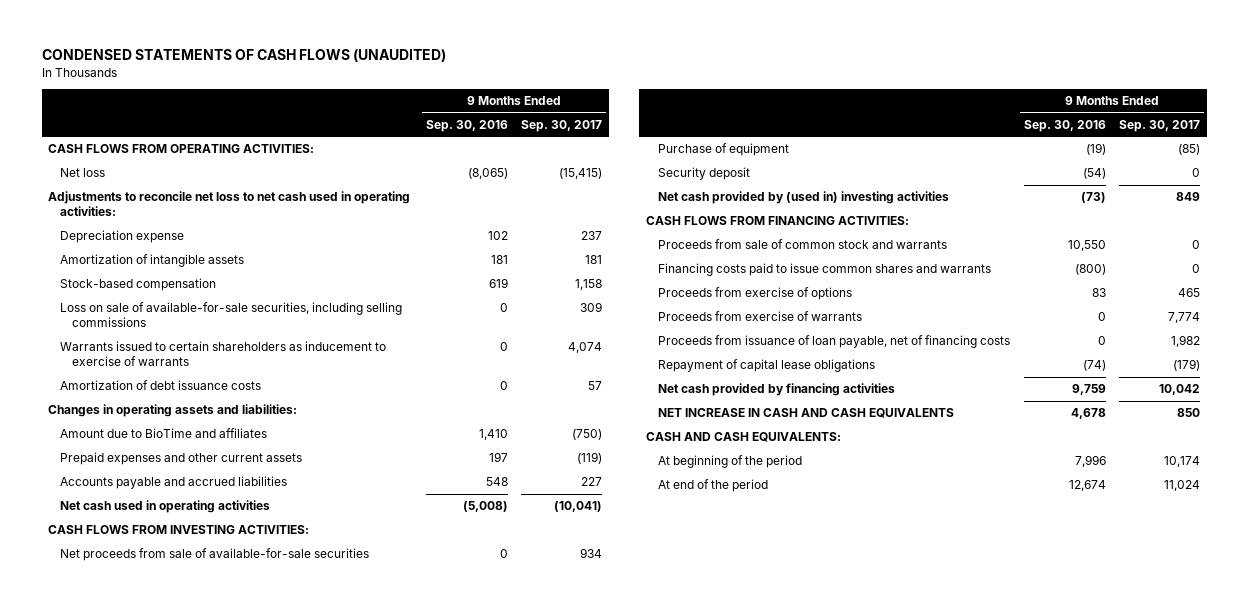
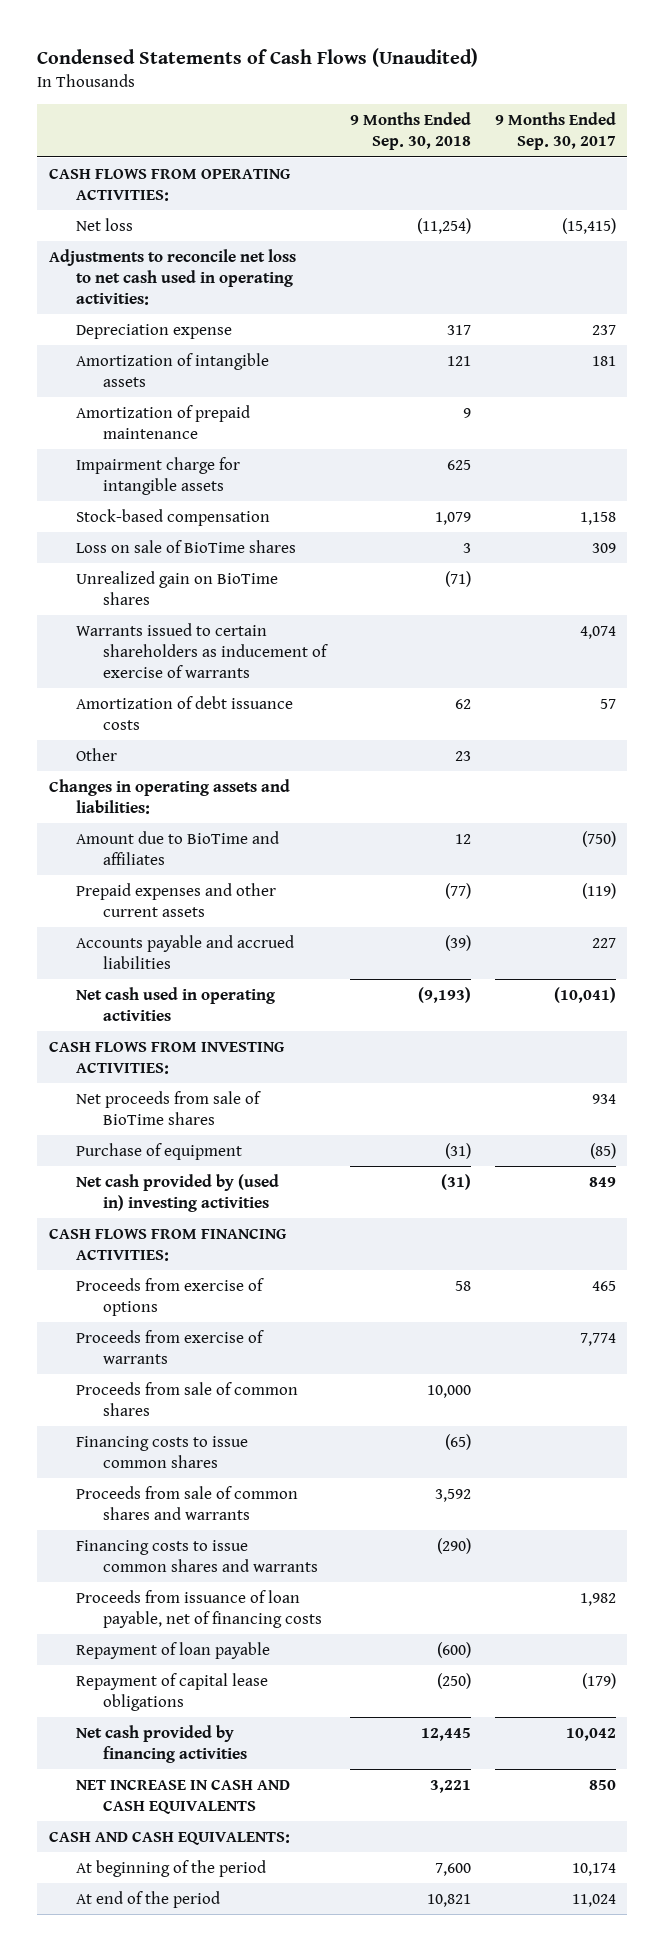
- CONDENSED STATEMENTS OF CASH FLOWS (UNAUDITED)
+ Condensed Statements of Cash Flows (Unaudited)
- | 9 Months Ended Sep. 30, 2016 | 9 Months Ended Sep. 30, 2017
+ | 9 Months Ended Sep. 30, 2018 | 9 Months Ended Sep. 30, 2017
+ Amortization of prepaid maintenance | 9 |
+ Impairment charge for intangible assets | 625 |
- Loss on sale of available-for-sale securities, including selling commissions | 0 | 309
- Warrants issued to certain shareholders as inducement to exercise of warrants | 0 | 4,074
+ Loss on sale of BioTime shares | 3 | 309
+ Unrealized gain on BioTime shares | (71) |
+ Warrants issued to certain shareholders as inducement of exercise of warrants | | 4,074
+ Other | 23 |
- Net proceeds from sale of available-for-sale securities | 0 | 934
+ Net proceeds from sale of BioTime shares | | 934
- Security deposit | (54) | 0
- Proceeds from sale of common stock and warrants | 10,550 | 0
- Financing costs paid to issue common shares and warrants | (800) | 0
+ Proceeds from sale of common shares | 10,000 |
+ Financing costs to issue common shares | (65) |
+ Proceeds from sale of common shares and warrants | 3,592 |
+ Financing costs to issue common shares and warrants | (290) |
+ Repayment of loan payable | (600) |

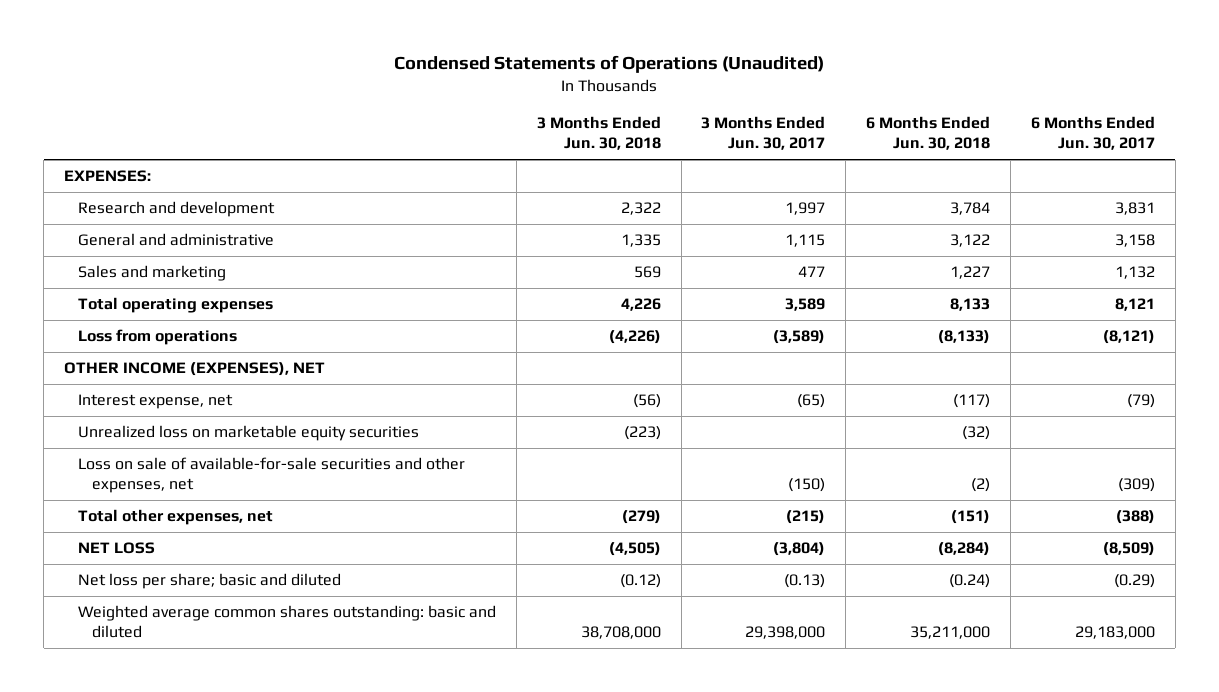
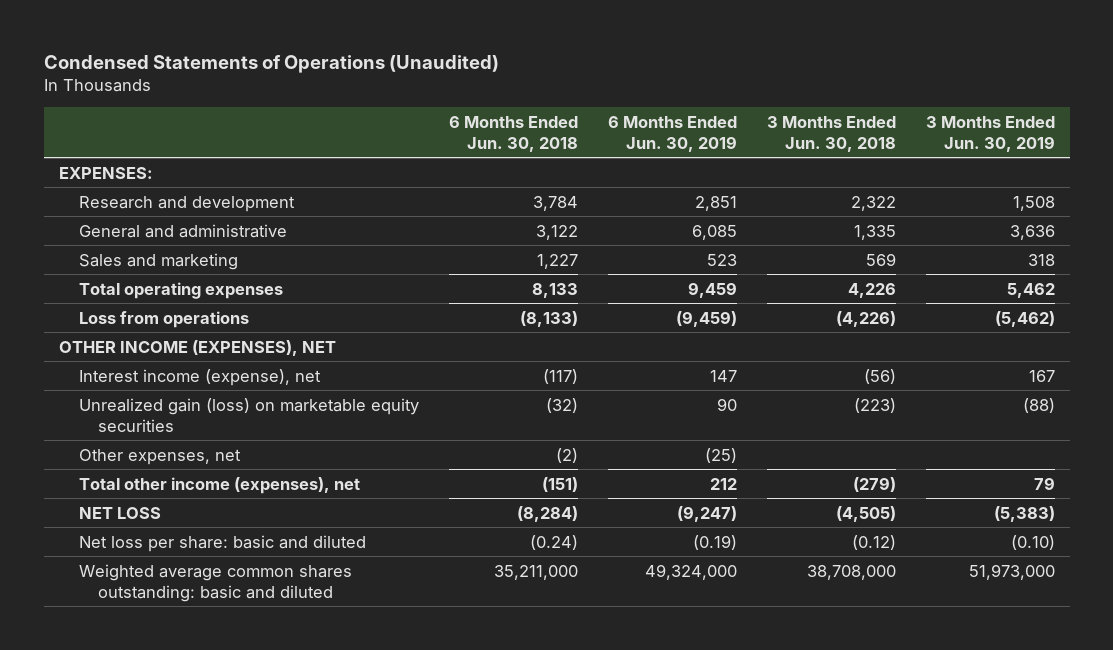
- | 3 Months Ended Jun. 30, 2018 | 3 Months Ended Jun. 30, 2017 | 6 Months Ended Jun. 30, 2018 | 6 Months Ended Jun. 30, 2017
+ | 6 Months Ended Jun. 30, 2018 | 6 Months Ended Jun. 30, 2019 | 3 Months Ended Jun. 30, 2018 | 3 Months Ended Jun. 30, 2019
- Interest expense, net | (56) | (65) | (117) | (79)
- Unrealized loss on marketable equity securities | (223) | | (32) |
- Loss on sale of available-for-sale securities and other expenses, net | | (150) | (2) | (309)
- Total other expenses, net | (279) | (215) | (151) | (388)
+ Interest income (expense), net | (117) | 147 | (56) | 167
+ Unrealized gain (loss) on marketable equity securities | (32) | 90 | (223) | (88)
+ Other expenses, net | (2) | (25) | |
+ Total other income (expenses), net | (151) | 212 | (279) | 79
- Net loss per share; basic and diluted | (0.12) | (0.13) | (0.24) | (0.29)
+ Net loss per share: basic and diluted | (0.24) | (0.19) | (0.12) | (0.10)

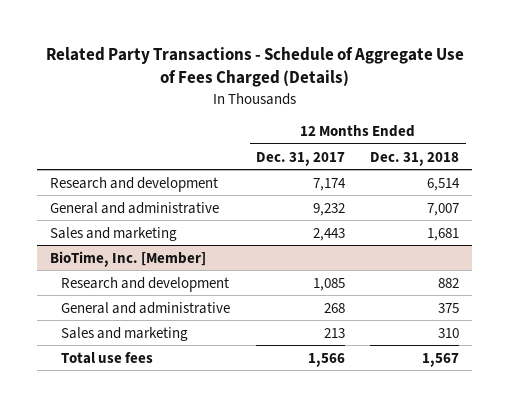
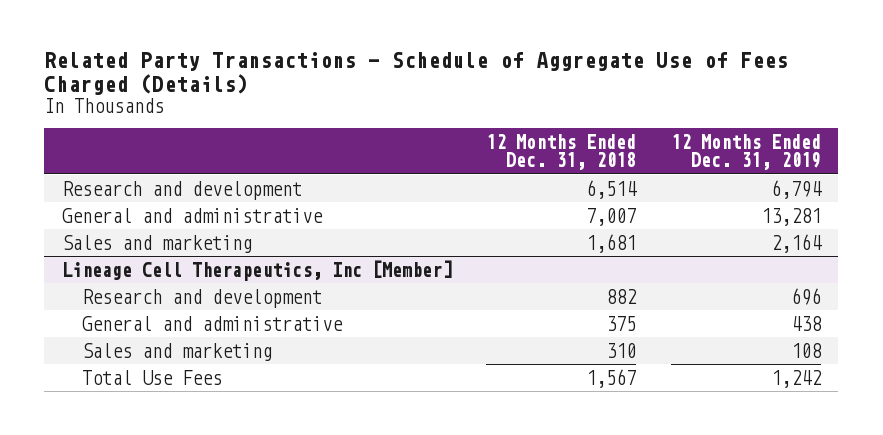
- | 12 Months Ended Dec. 31, 2017 | 12 Months Ended Dec. 31, 2018
+ | 12 Months Ended Dec. 31, 2018 | 12 Months Ended Dec. 31, 2019
- BioTime, Inc. [Member]
+ Lineage Cell Therapeutics, Inc [Member]
- Total use fees | 1,566 | 1,567
+ Total Use Fees | 1,567 | 1,242

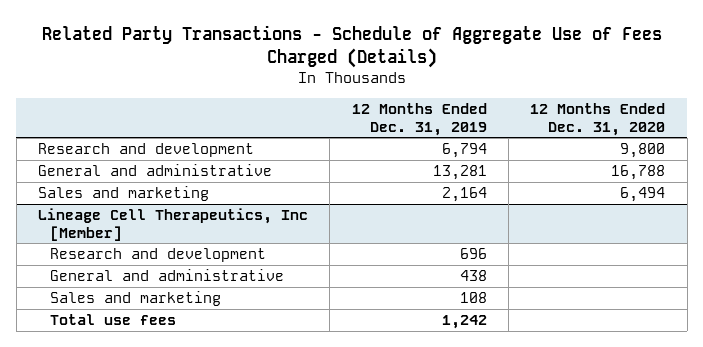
- | 12 Months Ended Dec. 31, 2018 | 12 Months Ended Dec. 31, 2019
+ | 12 Months Ended Dec. 31, 2019 | 12 Months Ended Dec. 31, 2020
@ Lineage Cell Therapeutics, Inc [Member]
- Total Use Fees | 1,567 | 1,242
+ Total use fees | 1,242 |

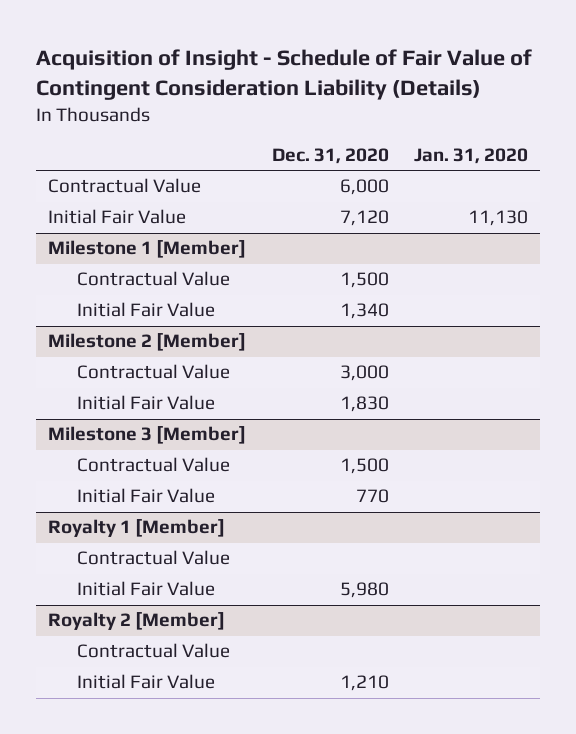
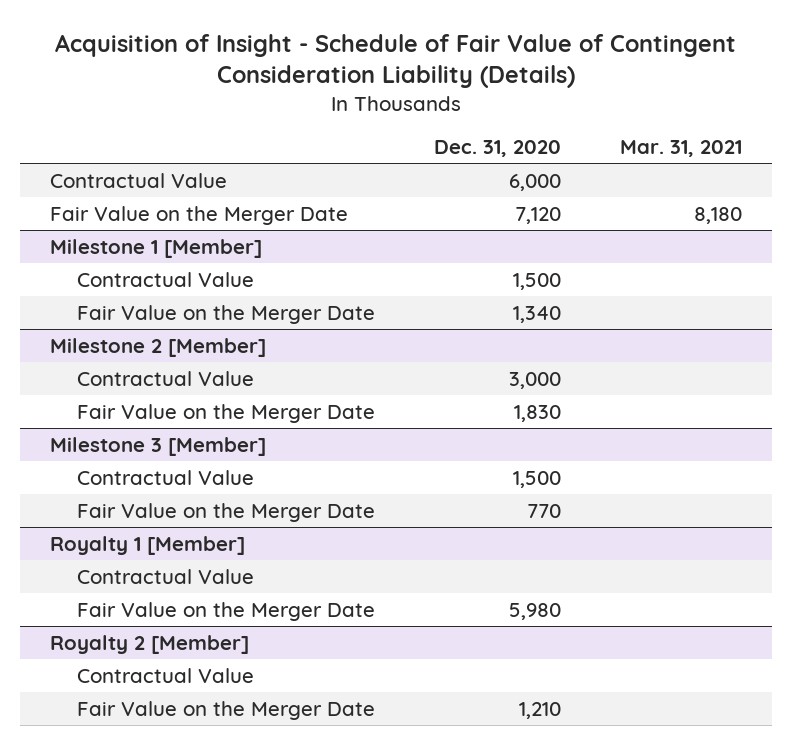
- | Dec. 31, 2020 | Jan. 31, 2020
+ | Dec. 31, 2020 | Mar. 31, 2021
- Initial Fair Value | 7,120 | 11,130
+ Fair Value on the Merger Date | 7,120 | 8,180
@ Milestone 1 [Member]
- Initial Fair Value | 1,340 |
+ Fair Value on the Merger Date | 1,340 |
@ Milestone 2 [Member]
- Initial Fair Value | 1,830 |
+ Fair Value on the Merger Date | 1,830 |
@ Milestone 3 [Member]
- Initial Fair Value | 770 |
+ Fair Value on the Merger Date | 770 |
@ Royalty 1 [Member]
- Initial Fair Value | 5,980 |
+ Fair Value on the Merger Date | 5,980 |
@ Royalty 2 [Member]
- Initial Fair Value | 1,210 |
+ Fair Value on the Merger Date | 1,210 |

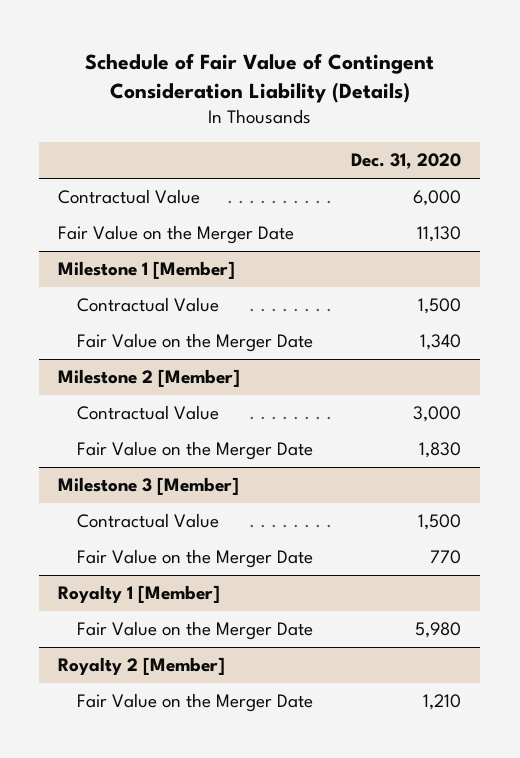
- Acquisition of Insight - Schedule of Fair Value of Contingent Consideration Liability (Details)
+ Schedule of Fair Value of Contingent Consideration Liability (Details)
- | Dec. 31, 2020 | Mar. 31, 2021
+ | Dec. 31, 2020
- Fair Value on the Merger Date | 7,120 | 8,180
+ Fair Value on the Merger Date | 11,130
@ Royalty 1 [Member]
- Contractual Value
@ Royalty 2 [Member]
- Contractual Value

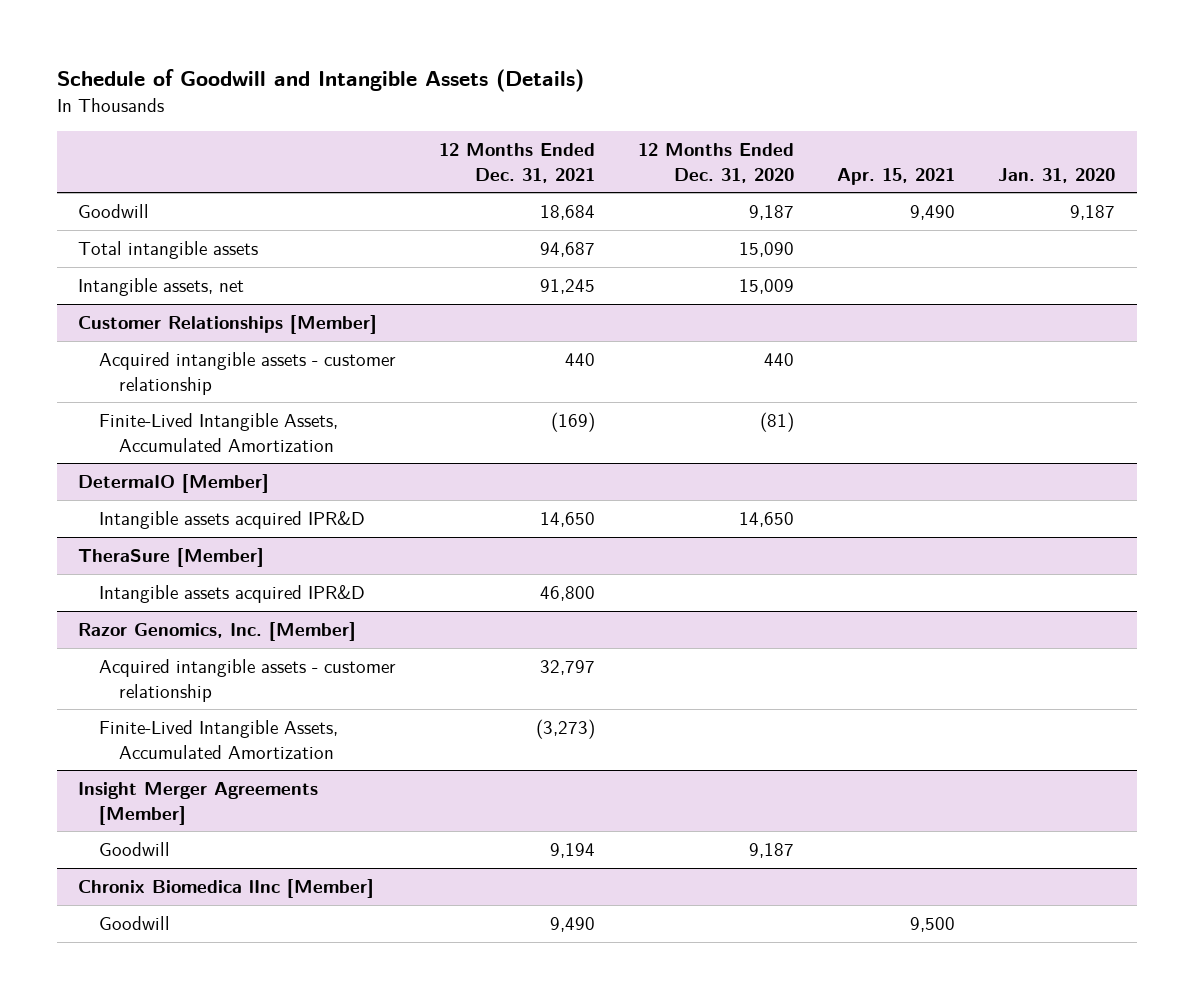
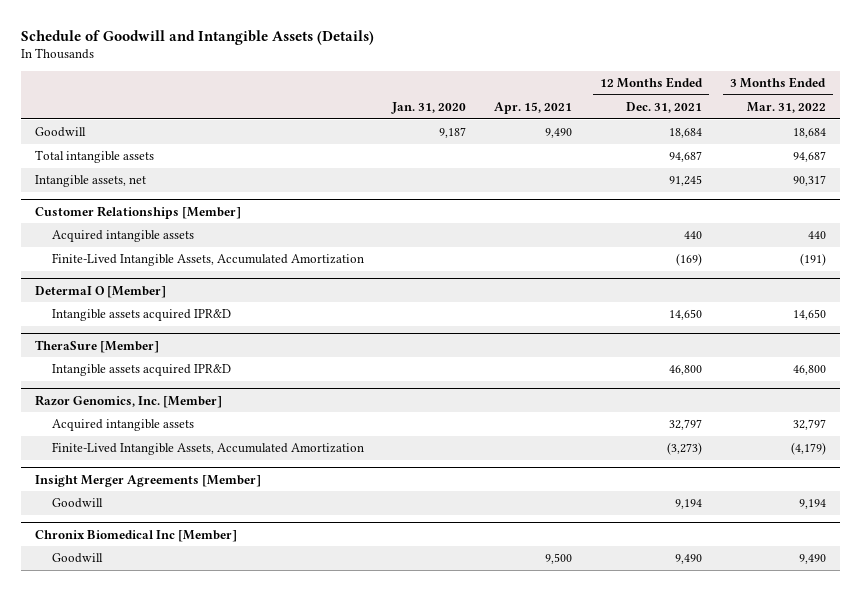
- | 12 Months Ended Dec. 31, 2021 | 12 Months Ended Dec. 31, 2020 | Apr. 15, 2021 | Jan. 31, 2020
+ | Jan. 31, 2020 | Apr. 15, 2021 | 12 Months Ended Dec. 31, 2021 | 3 Months Ended Mar. 31, 2022
@ Customer Relationships [Member]
- Acquired intangible assets - customer relationship | 440 | 440 | |
+ Acquired intangible assets | | | 440 | 440
- DetermaIO [Member]
+ DetermaI O [Member]
@ Razor Genomics, Inc. [Member]
- Acquired intangible assets - customer relationship | 32,797 | | |
+ Acquired intangible assets | | | 32,797 | 32,797
- Chronix Biomedica lInc [Member]
+ Chronix Biomedical Inc [Member]

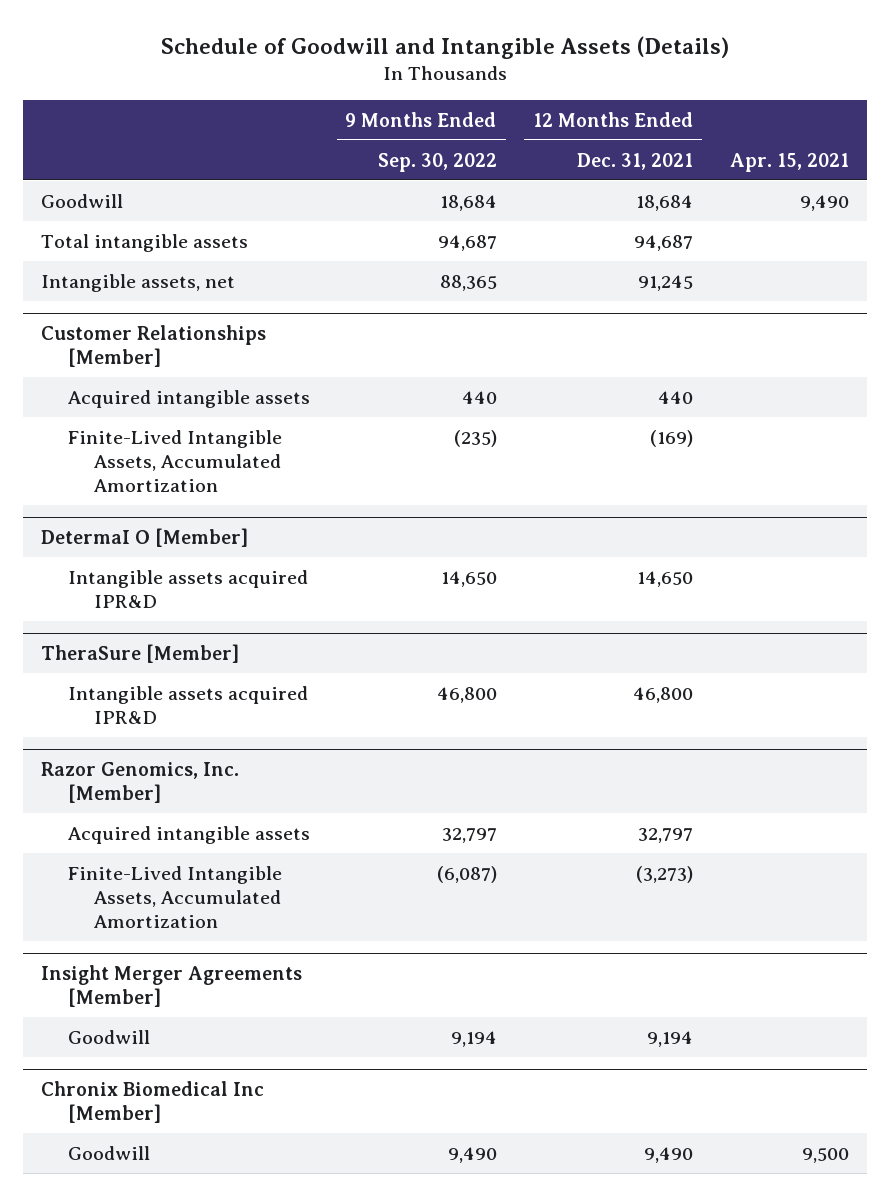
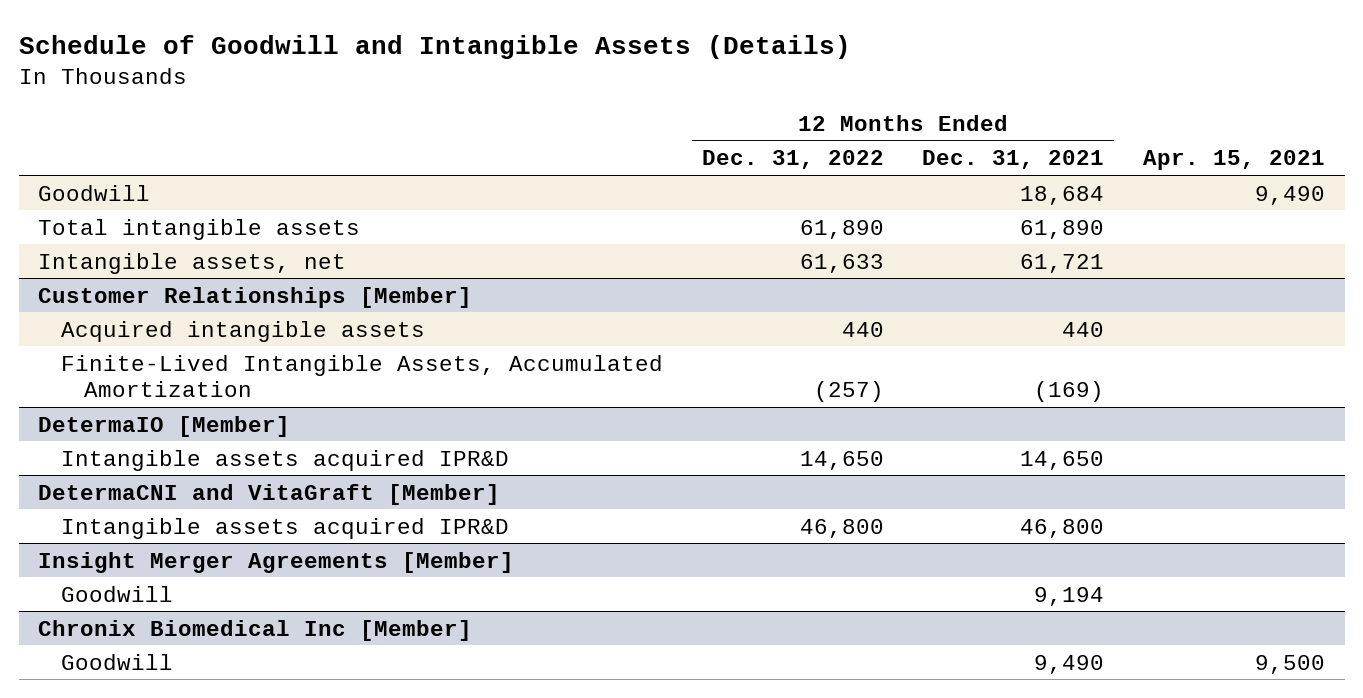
- | 9 Months Ended Sep. 30, 2022 | 12 Months Ended Dec. 31, 2021 | Apr. 15, 2021
+ | 12 Months Ended Dec. 31, 2022 | 12 Months Ended Dec. 31, 2021 | Apr. 15, 2021
- Total intangible assets | 94,687 | 94,687 |
- Intangible assets, net | 88,365 | 91,245 |
+ Total intangible assets | 61,890 | 61,890 |
+ Intangible assets, net | 61,633 | 61,721 |
- DetermaI O [Member]
+ DetermaIO [Member]
- TheraSure [Member]
+ DetermaCNI and VitaGraft [Member]
- Razor Genomics, Inc. [Member]
- Acquired intangible assets | 32,797 | 32,797 |
- Finite-Lived Intangible Assets, Accumulated Amortization | (6,087) | (3,273) |

